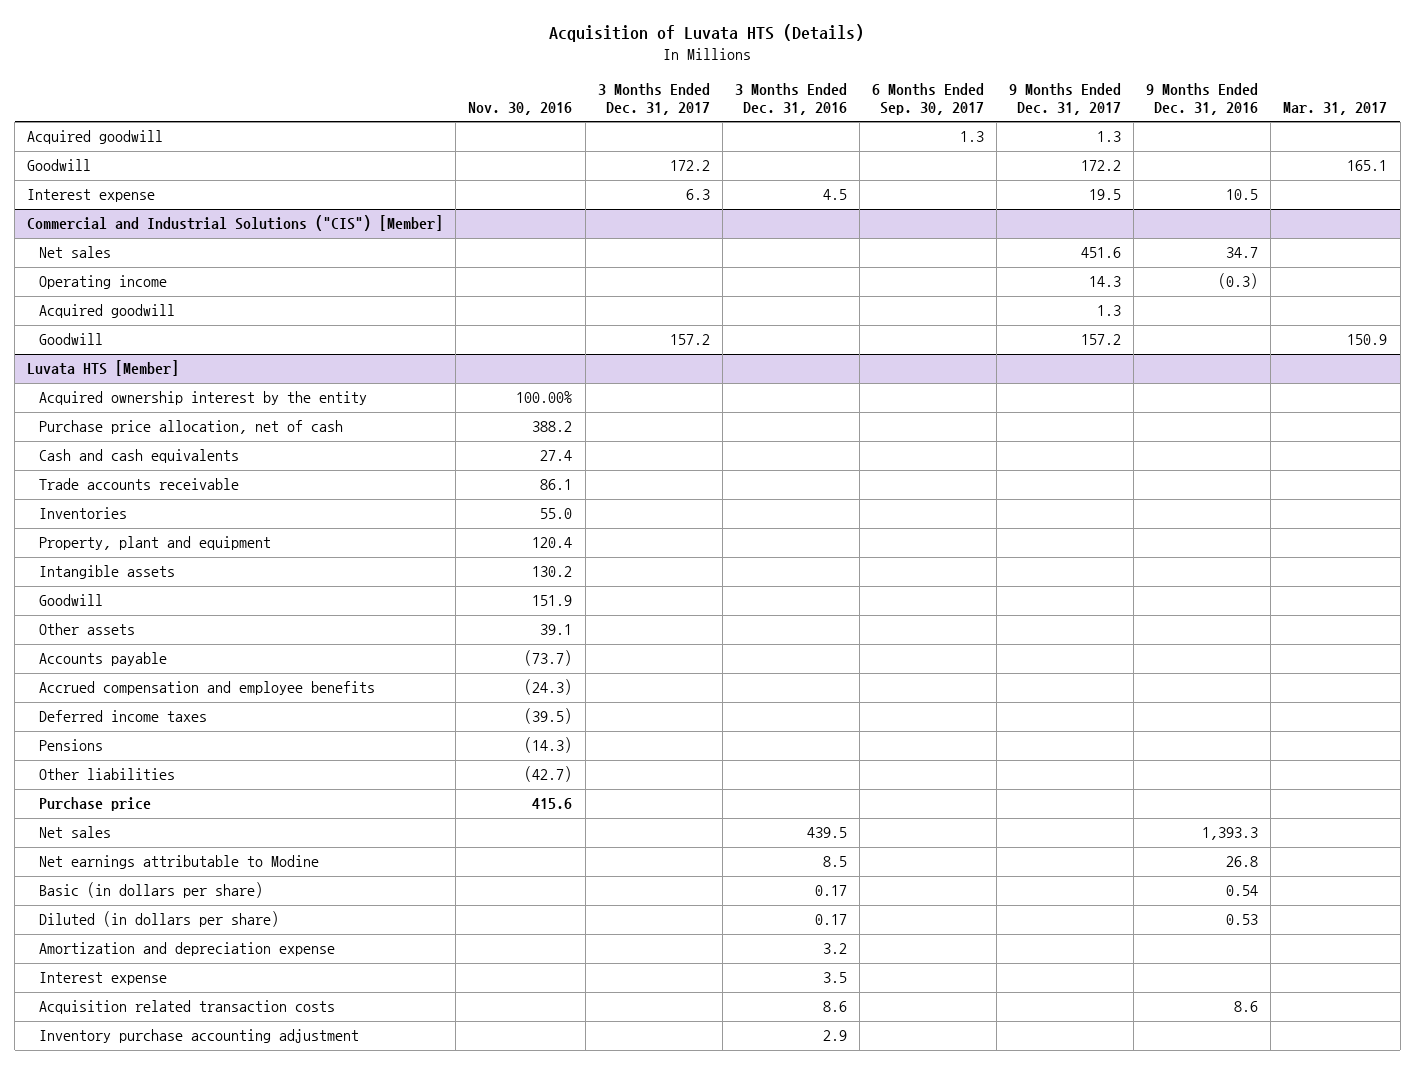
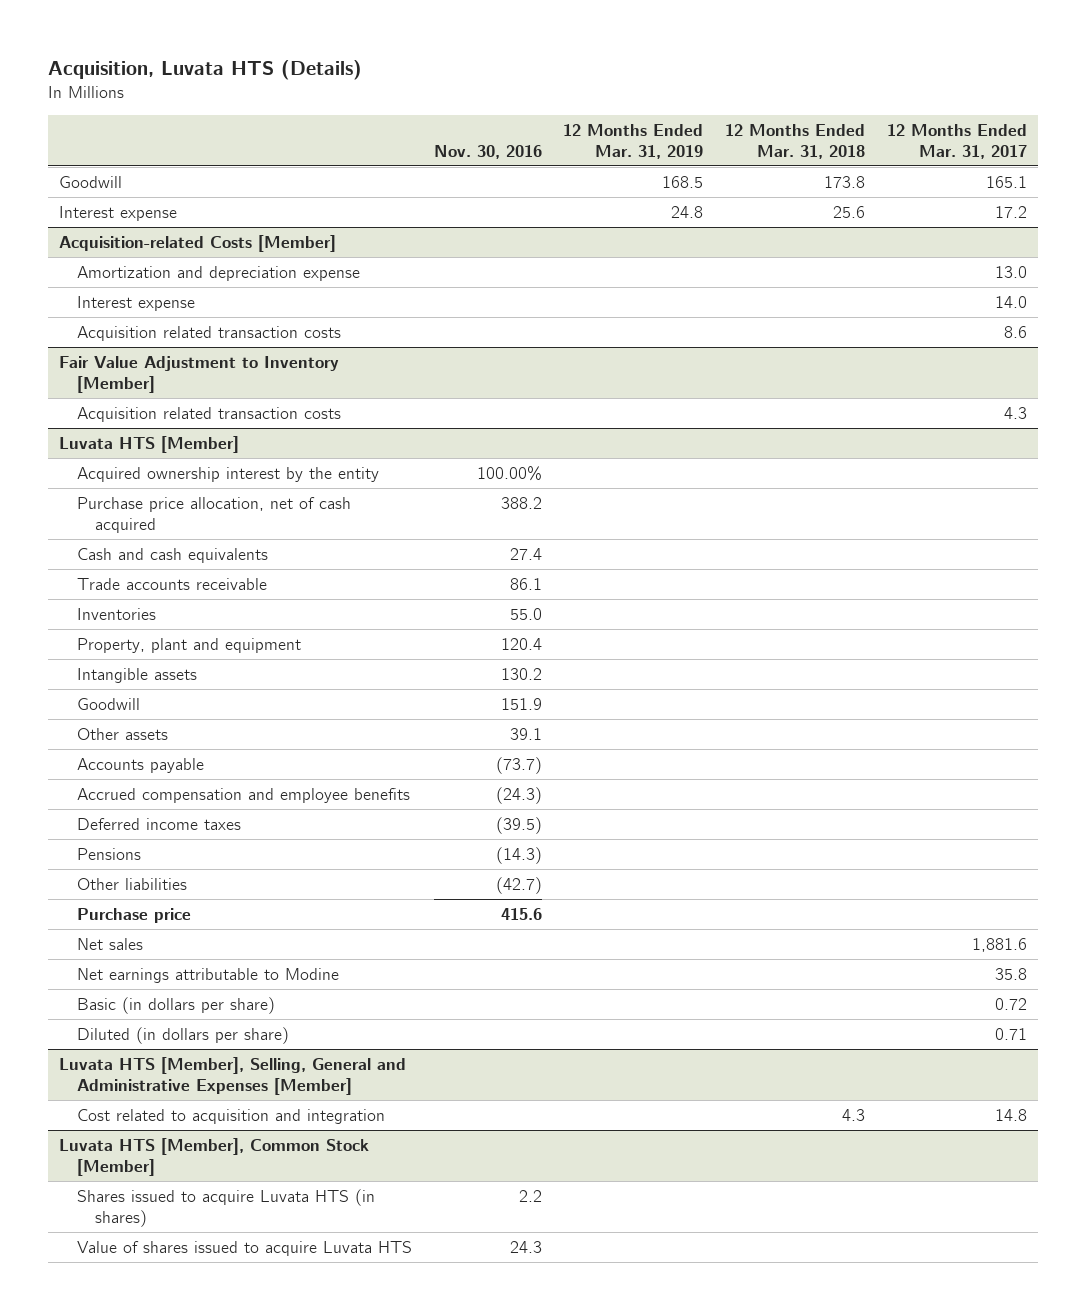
- Acquisition of Luvata HTS (Details)
+ Acquisition, Luvata HTS (Details)
- | Nov. 30, 2016 | 3 Months Ended Dec. 31, 2017 | 3 Months Ended Dec. 31, 2016 | 6 Months Ended Sep. 30, 2017 | 9 Months Ended Dec. 31, 2017 | 9 Months Ended Dec. 31, 2016 | Mar. 31, 2017
+ | Nov. 30, 2016 | 12 Months Ended Mar. 31, 2019 | 12 Months Ended Mar. 31, 2018 | 12 Months Ended Mar. 31, 2017
- Acquired goodwill | | | | 1.3 | 1.3 | |
- Commercial and Industrial Solutions ("CIS") [Member]
- Net sales | | | | | 451.6 | 34.7 |
- Operating income | | | | | 14.3 | (0.3) |
- Acquired goodwill | | | | | 1.3 | |
- Goodwill | | 157.2 | | | 157.2 | | 150.9
+ Acquisition-related Costs [Member]
+ Amortization and depreciation expense | | | | 13.0
+ Interest expense | | | | 14.0
+ Acquisition related transaction costs | | | | 8.6
+ Fair Value Adjustment to Inventory [Member]
+ Acquisition related transaction costs | | | | 4.3
@ Luvata HTS [Member]
- Purchase price allocation, net of cash | 388.2 | | | | | |
+ Purchase price allocation, net of cash acquired | 388.2 | | |
- Amortization and depreciation expense | | | 3.2 | | | |
- Interest expense | | | 3.5 | | | |
- Acquisition related transaction costs | | | 8.6 | | | 8.6 |
- Inventory purchase accounting adjustment | | | 2.9 | | | |
+ Luvata HTS [Member], Selling, General and Administrative Expenses [Member]
+ Cost related to acquisition and integration | | | 4.3 | 14.8
+ Luvata HTS [Member], Common Stock [Member]
+ Shares issued to acquire Luvata HTS (in shares) | 2.2 | | |
+ Value of shares issued to acquire Luvata HTS | 24.3 | | |

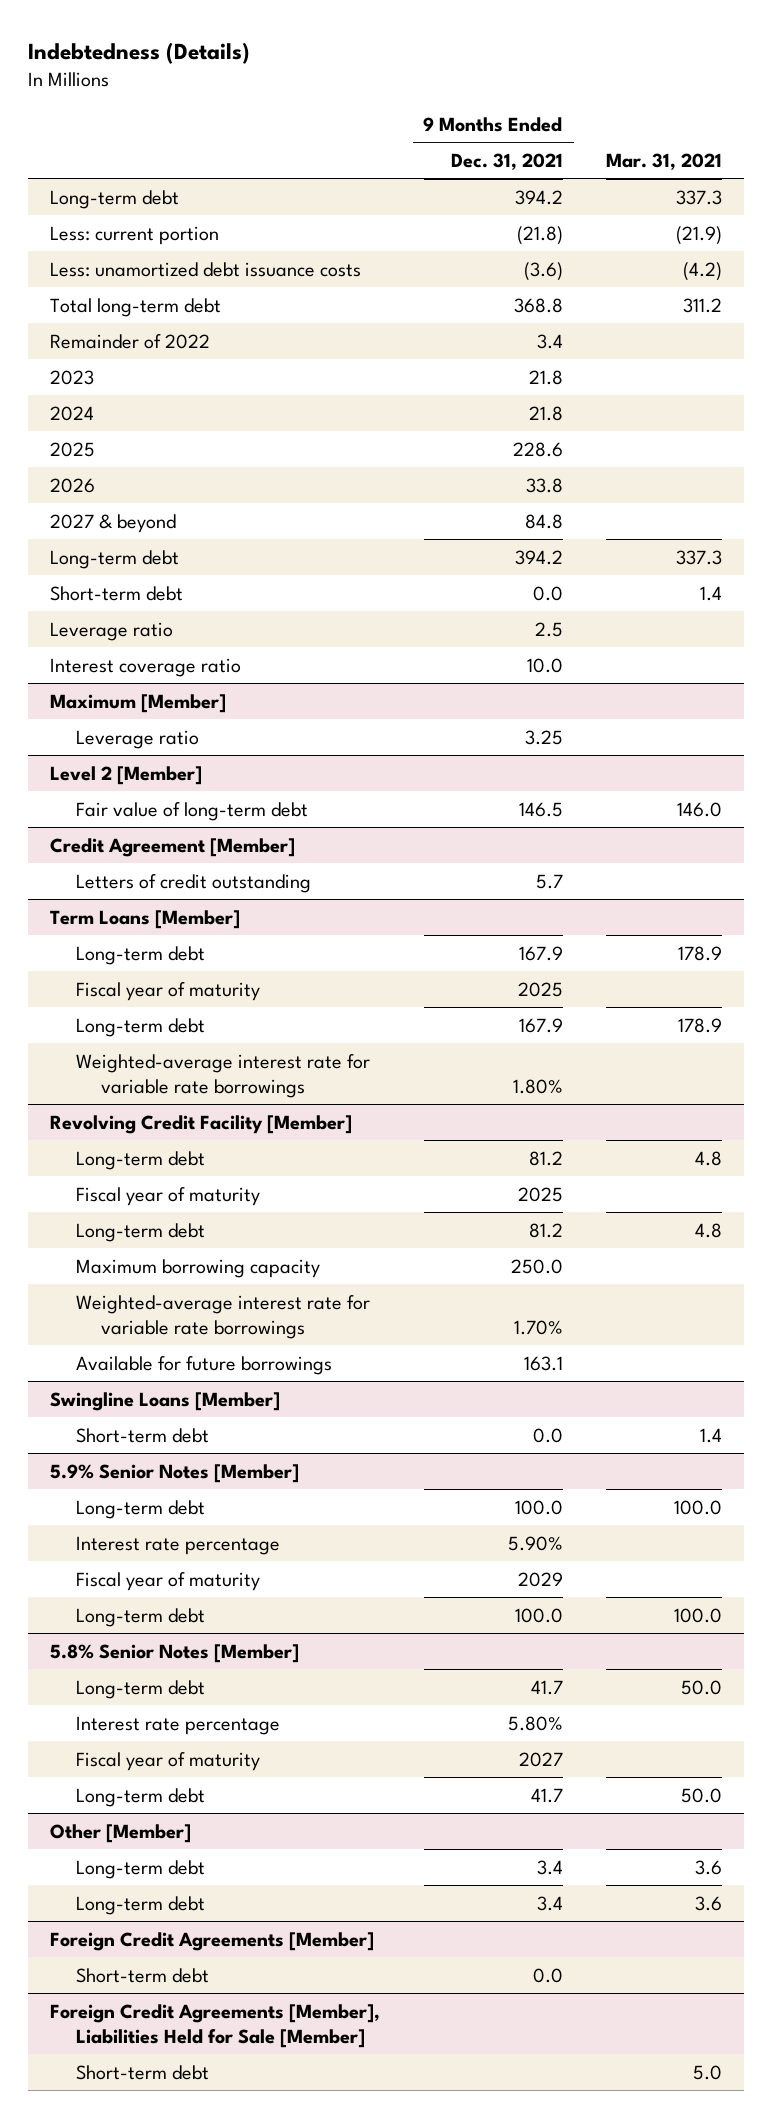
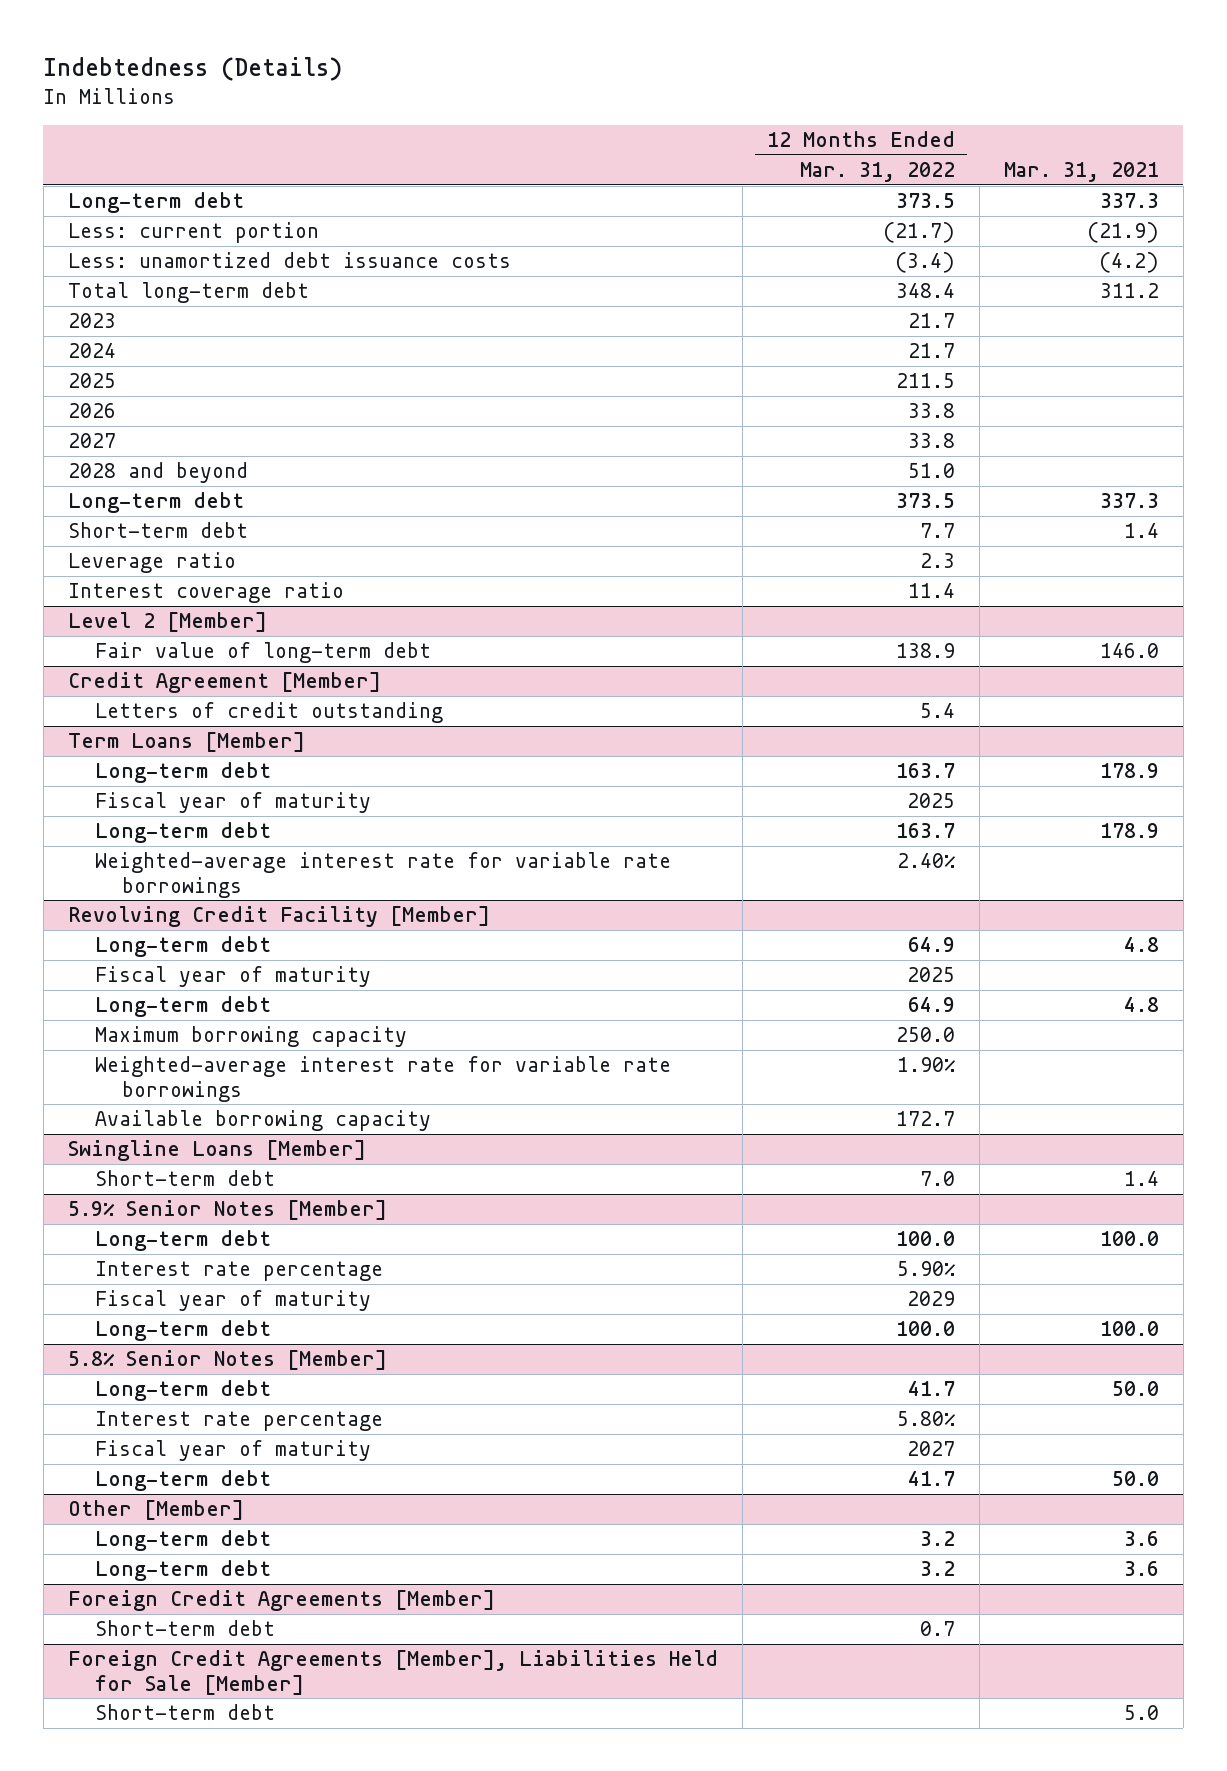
- | 9 Months Ended Dec. 31, 2021 | Mar. 31, 2021
+ | 12 Months Ended Mar. 31, 2022 | Mar. 31, 2021
- Remainder of 2022 | 3.4 |
- 2027 & beyond | 84.8 |
+ 2027 | 33.8 |
+ 2028 and beyond | 51.0 |
- Maximum [Member]
- Leverage ratio | 3.25 |
@ Revolving Credit Facility [Member]
- Available for future borrowings | 163.1 |
+ Available borrowing capacity | 172.7 |

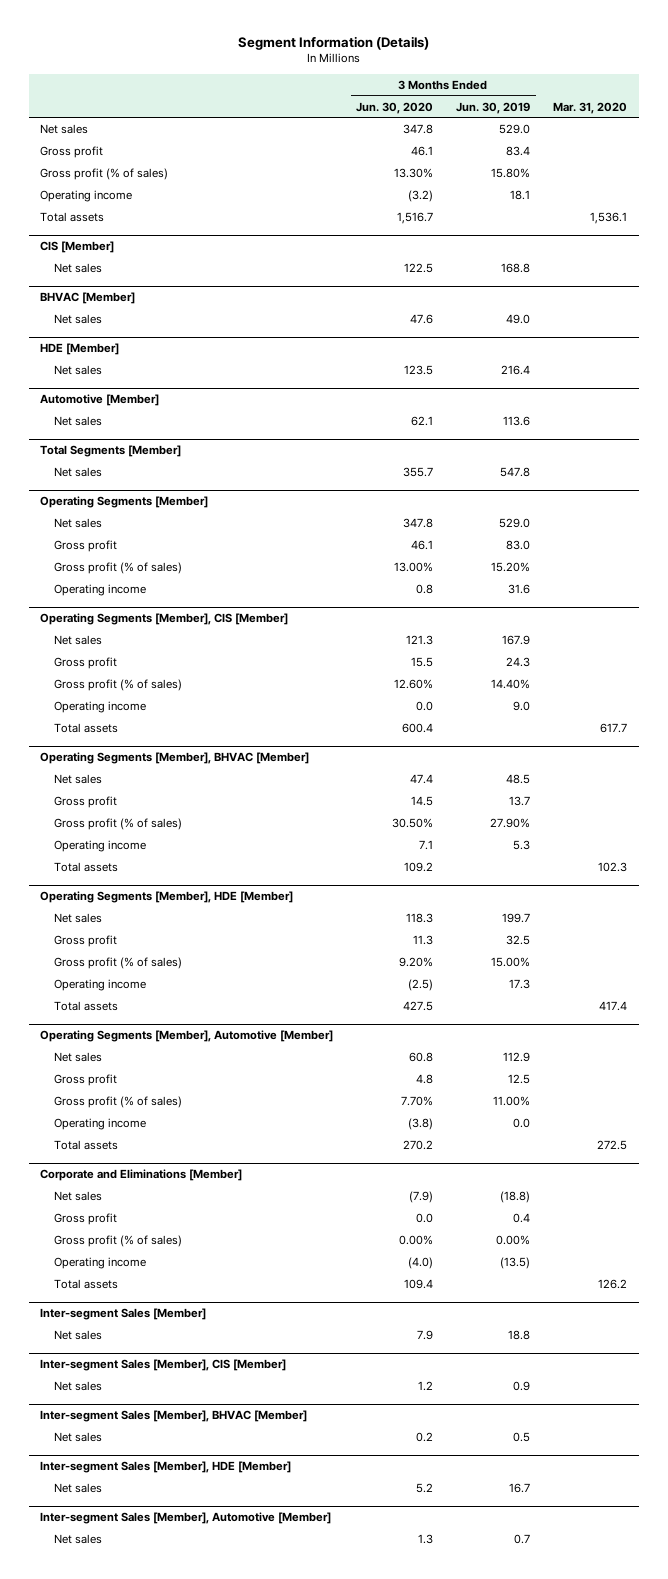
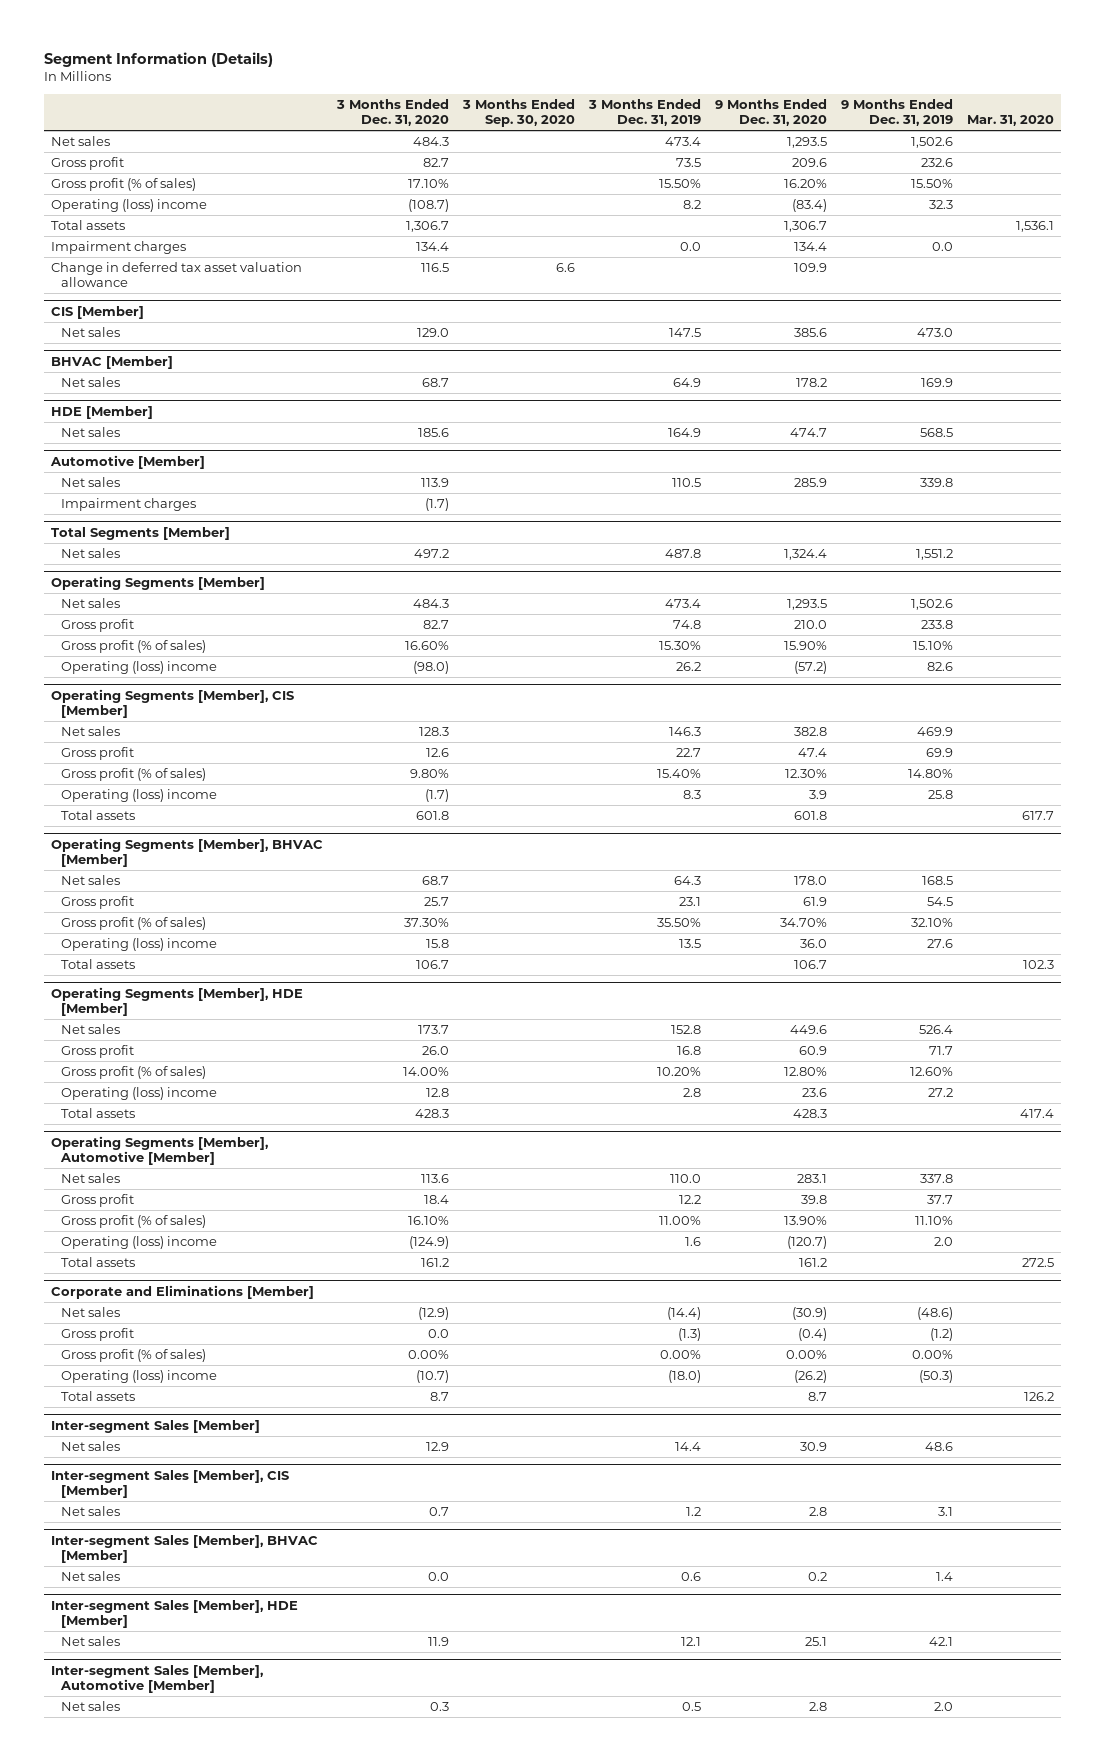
- | 3 Months Ended Jun. 30, 2020 | 3 Months Ended Jun. 30, 2019 | Mar. 31, 2020
+ | 3 Months Ended Dec. 31, 2020 | 3 Months Ended Sep. 30, 2020 | 3 Months Ended Dec. 31, 2019 | 9 Months Ended Dec. 31, 2020 | 9 Months Ended Dec. 31, 2019 | Mar. 31, 2020
- Operating income | (3.2) | 18.1 |
+ Operating (loss) income | (108.7) | | 8.2 | (83.4) | 32.3 |
+ Impairment charges | 134.4 | | 0.0 | 134.4 | 0.0 |
+ Change in deferred tax asset valuation allowance | 116.5 | 6.6 | | 109.9 | |
@ Automotive [Member]
+ Impairment charges | (1.7) | | | | |
@ Operating Segments [Member]
- Operating income | 0.8 | 31.6 |
+ Operating (loss) income | (98.0) | | 26.2 | (57.2) | 82.6 |
@ Operating Segments [Member], CIS [Member]
- Operating income | 0.0 | 9.0 |
+ Operating (loss) income | (1.7) | | 8.3 | 3.9 | 25.8 |
@ Operating Segments [Member], BHVAC [Member]
- Operating income | 7.1 | 5.3 |
+ Operating (loss) income | 15.8 | | 13.5 | 36.0 | 27.6 |
@ Operating Segments [Member], HDE [Member]
- Operating income | (2.5) | 17.3 |
+ Operating (loss) income | 12.8 | | 2.8 | 23.6 | 27.2 |
@ Operating Segments [Member], Automotive [Member]
- Operating income | (3.8) | 0.0 |
+ Operating (loss) income | (124.9) | | 1.6 | (120.7) | 2.0 |
@ Corporate and Eliminations [Member]
- Operating income | (4.0) | (13.5) |
+ Operating (loss) income | (10.7) | | (18.0) | (26.2) | (50.3) |

